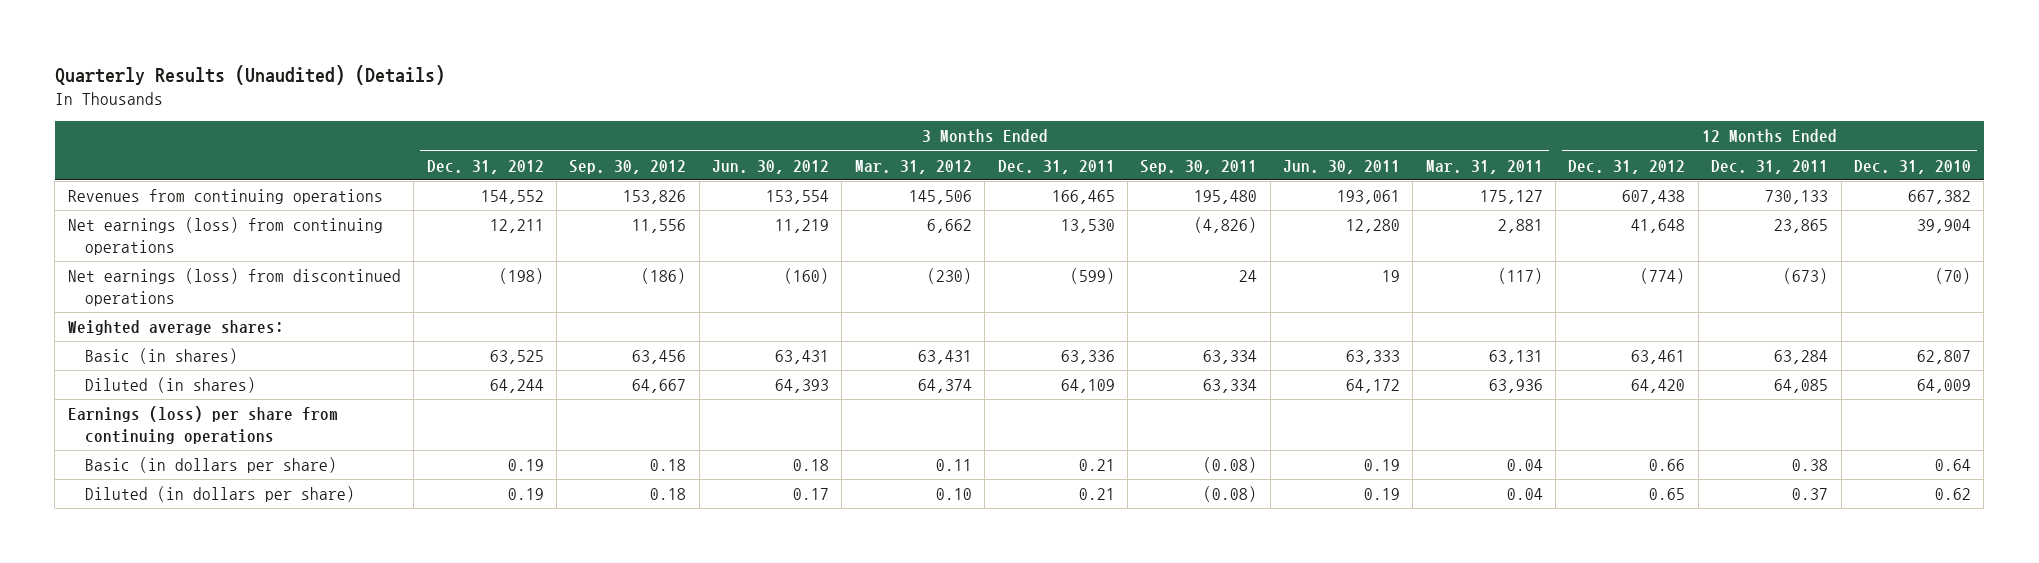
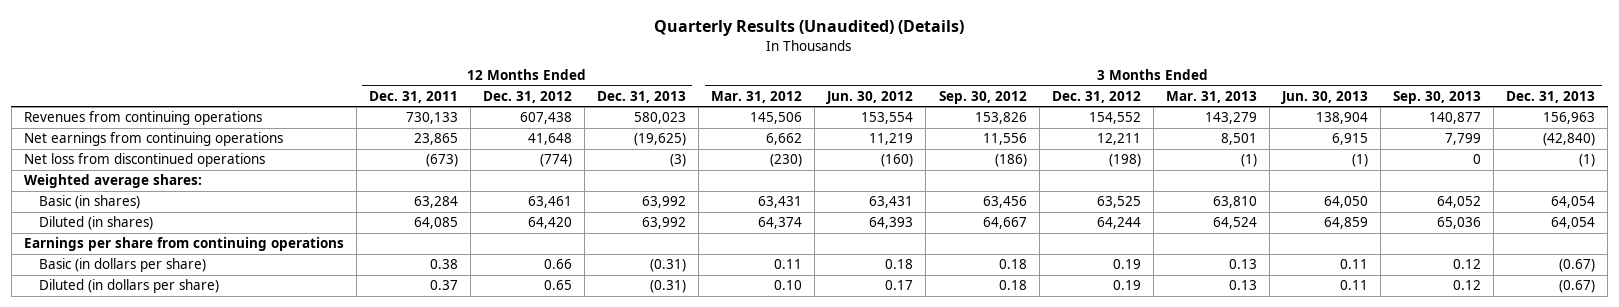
- | 3 Months Ended Dec. 31, 2012 | 3 Months Ended Sep. 30, 2012 | 3 Months Ended Jun. 30, 2012 | 3 Months Ended Mar. 31, 2012 | 3 Months Ended Dec. 31, 2011 | 3 Months Ended Sep. 30, 2011 | 3 Months Ended Jun. 30, 2011 | 3 Months Ended Mar. 31, 2011 | 12 Months Ended Dec. 31, 2012 | 12 Months Ended Dec. 31, 2011 | 12 Months Ended Dec. 31, 2010
+ | 12 Months Ended Dec. 31, 2011 | 12 Months Ended Dec. 31, 2012 | 12 Months Ended Dec. 31, 2013 | 3 Months Ended Mar. 31, 2012 | 3 Months Ended Jun. 30, 2012 | 3 Months Ended Sep. 30, 2012 | 3 Months Ended Dec. 31, 2012 | 3 Months Ended Mar. 31, 2013 | 3 Months Ended Jun. 30, 2013 | 3 Months Ended Sep. 30, 2013 | 3 Months Ended Dec. 31, 2013
- Net earnings (loss) from continuing operations | 12,211 | 11,556 | 11,219 | 6,662 | 13,530 | (4,826) | 12,280 | 2,881 | 41,648 | 23,865 | 39,904
- Net earnings (loss) from discontinued operations | (198) | (186) | (160) | (230) | (599) | 24 | 19 | (117) | (774) | (673) | (70)
+ Net earnings from continuing operations | 23,865 | 41,648 | (19,625) | 6,662 | 11,219 | 11,556 | 12,211 | 8,501 | 6,915 | 7,799 | (42,840)
+ Net loss from discontinued operations | (673) | (774) | (3) | (230) | (160) | (186) | (198) | (1) | (1) | 0 | (1)
- Earnings (loss) per share from continuing operations
+ Earnings per share from continuing operations

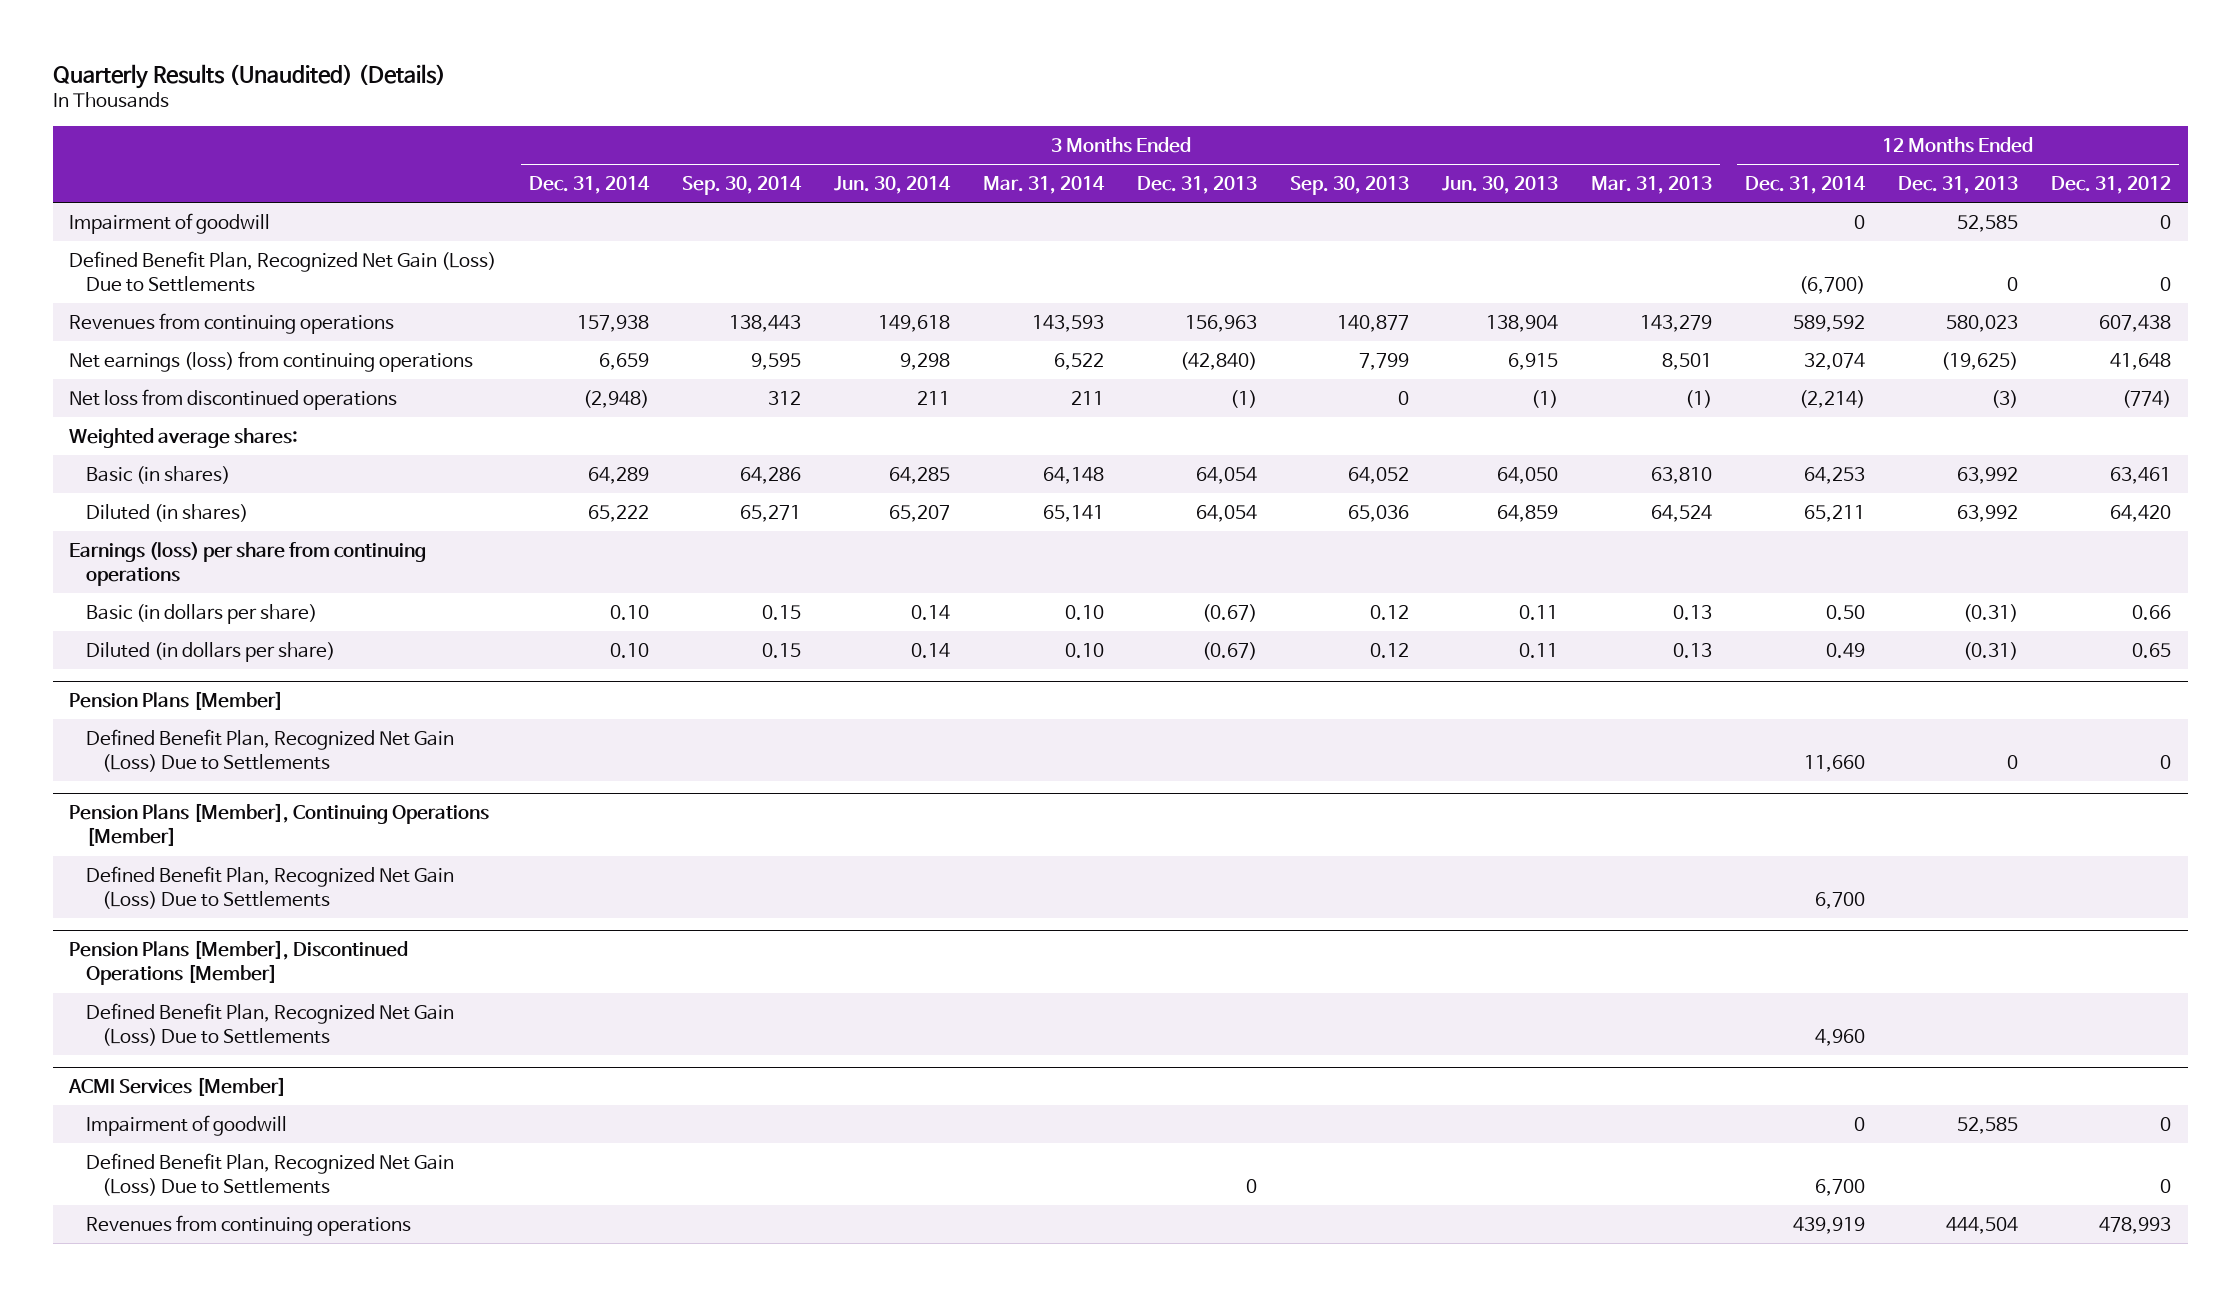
- | 12 Months Ended Dec. 31, 2011 | 12 Months Ended Dec. 31, 2012 | 12 Months Ended Dec. 31, 2013 | 3 Months Ended Mar. 31, 2012 | 3 Months Ended Jun. 30, 2012 | 3 Months Ended Sep. 30, 2012 | 3 Months Ended Dec. 31, 2012 | 3 Months Ended Mar. 31, 2013 | 3 Months Ended Jun. 30, 2013 | 3 Months Ended Sep. 30, 2013 | 3 Months Ended Dec. 31, 2013
+ | 3 Months Ended Dec. 31, 2014 | 3 Months Ended Sep. 30, 2014 | 3 Months Ended Jun. 30, 2014 | 3 Months Ended Mar. 31, 2014 | 3 Months Ended Dec. 31, 2013 | 3 Months Ended Sep. 30, 2013 | 3 Months Ended Jun. 30, 2013 | 3 Months Ended Mar. 31, 2013 | 12 Months Ended Dec. 31, 2014 | 12 Months Ended Dec. 31, 2013 | 12 Months Ended Dec. 31, 2012
+ Impairment of goodwill | | | | | | | | | 0 | 52,585 | 0
+ Defined Benefit Plan, Recognized Net Gain (Loss) Due to Settlements | | | | | | | | | (6,700) | 0 | 0
- Net earnings from continuing operations | 23,865 | 41,648 | (19,625) | 6,662 | 11,219 | 11,556 | 12,211 | 8,501 | 6,915 | 7,799 | (42,840)
+ Net earnings (loss) from continuing operations | 6,659 | 9,595 | 9,298 | 6,522 | (42,840) | 7,799 | 6,915 | 8,501 | 32,074 | (19,625) | 41,648
- Earnings per share from continuing operations
+ Earnings (loss) per share from continuing operations
+ Pension Plans [Member]
+ Defined Benefit Plan, Recognized Net Gain (Loss) Due to Settlements | | | | | | | | | 11,660 | 0 | 0
+ Pension Plans [Member], Continuing Operations [Member]
+ Defined Benefit Plan, Recognized Net Gain (Loss) Due to Settlements | | | | | | | | | 6,700 | |
+ Pension Plans [Member], Discontinued Operations [Member]
+ Defined Benefit Plan, Recognized Net Gain (Loss) Due to Settlements | | | | | | | | | 4,960 | |
+ ACMI Services [Member]
+ Impairment of goodwill | | | | | | | | | 0 | 52,585 | 0
+ Defined Benefit Plan, Recognized Net Gain (Loss) Due to Settlements | | | | | 0 | | | | 6,700 | | 0
+ Revenues from continuing operations | | | | | | | | | 439,919 | 444,504 | 478,993

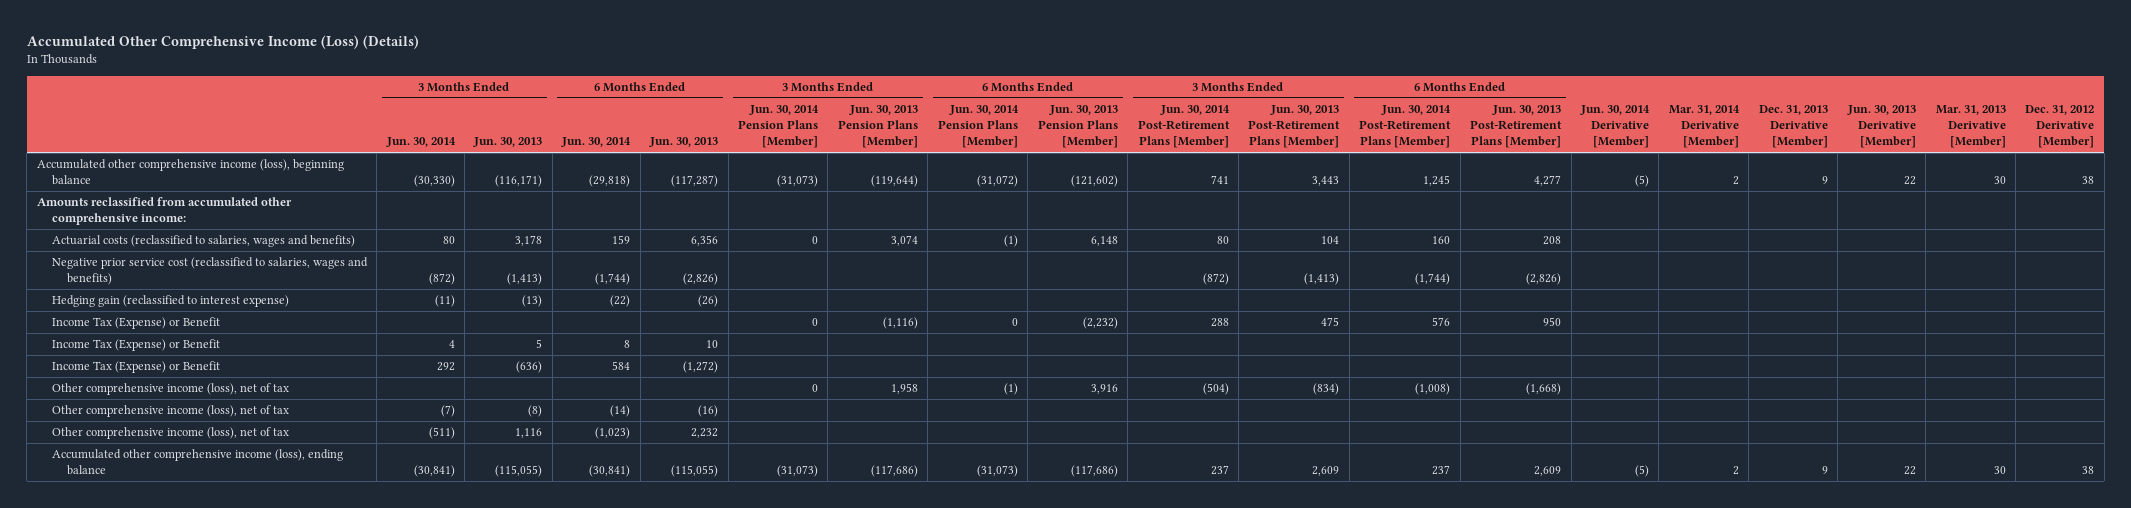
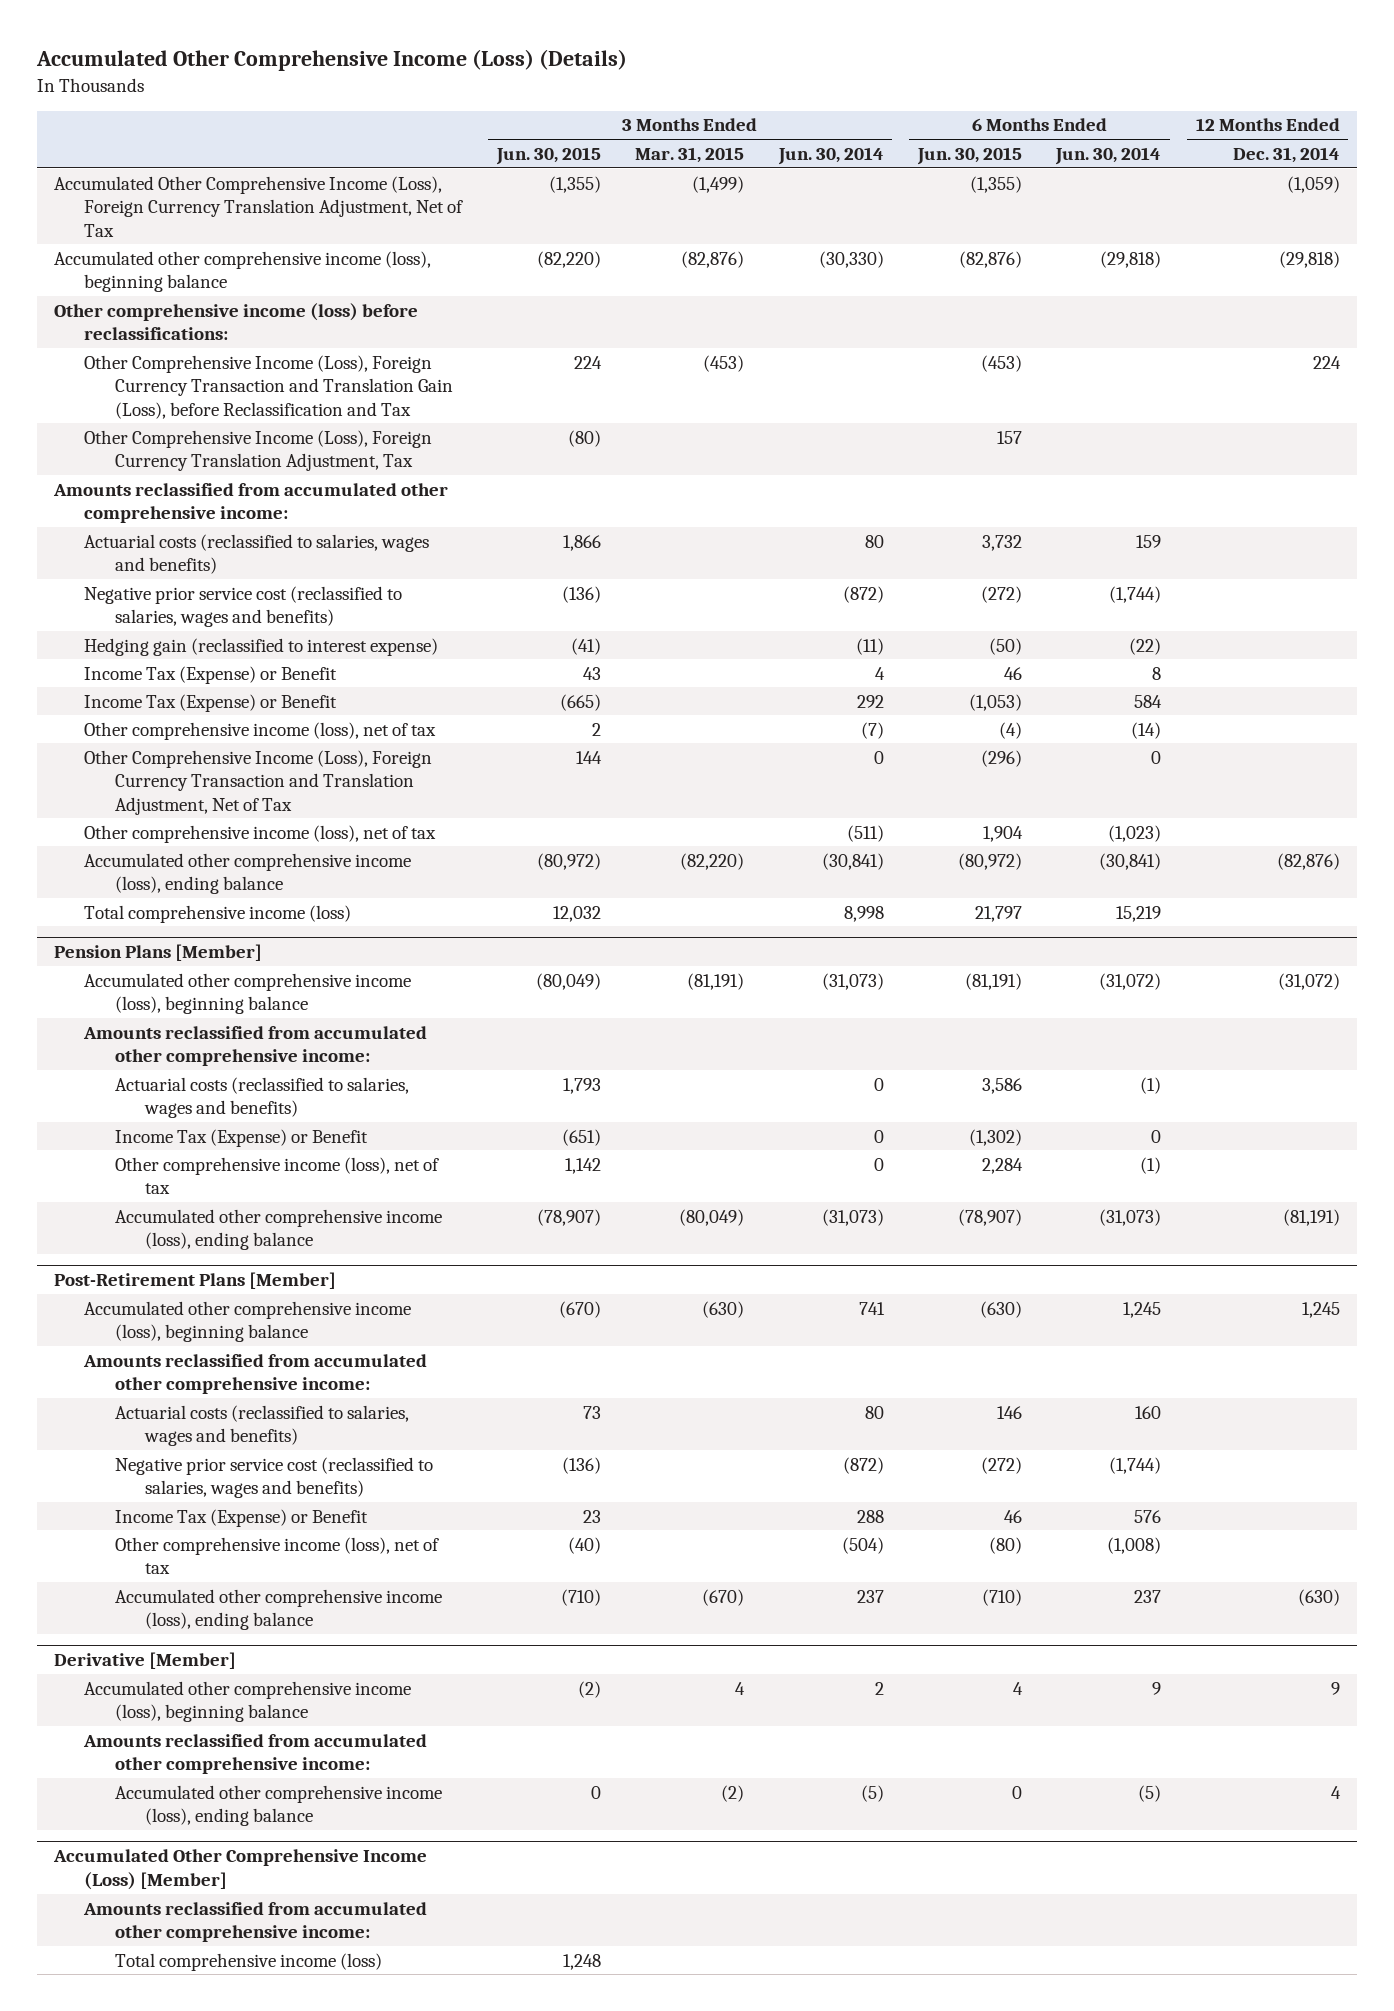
- | 3 Months Ended Jun. 30, 2014 | 3 Months Ended Jun. 30, 2013 | 6 Months Ended Jun. 30, 2014 | 6 Months Ended Jun. 30, 2013 | 3 Months Ended Jun. 30, 2014 Pension Plans [Member] | 3 Months Ended Jun. 30, 2013 Pension Plans [Member] | 6 Months Ended Jun. 30, 2014 Pension Plans [Member] | 6 Months Ended Jun. 30, 2013 Pension Plans [Member] | 3 Months Ended Jun. 30, 2014 Post-Retirement Plans [Member] | 3 Months Ended Jun. 30, 2013 Post-Retirement Plans [Member] | 6 Months Ended Jun. 30, 2014 Post-Retirement Plans [Member] | 6 Months Ended Jun. 30, 2013 Post-Retirement Plans [Member] | Jun. 30, 2014 Derivative [Member] | Mar. 31, 2014 Derivative [Member] | Dec. 31, 2013 Derivative [Member] | Jun. 30, 2013 Derivative [Member] | Mar. 31, 2013 Derivative [Member] | Dec. 31, 2012 Derivative [Member]
+ | 3 Months Ended Jun. 30, 2015 | 3 Months Ended Mar. 31, 2015 | 3 Months Ended Jun. 30, 2014 | 6 Months Ended Jun. 30, 2015 | 6 Months Ended Jun. 30, 2014 | 12 Months Ended Dec. 31, 2014
+ Accumulated Other Comprehensive Income (Loss), Foreign Currency Translation Adjustment, Net of Tax | (1,355) | (1,499) | | (1,355) | | (1,059)
+ Other comprehensive income (loss) before reclassifications:
+ Other Comprehensive Income (Loss), Foreign Currency Transaction and Translation Gain (Loss), before Reclassification and Tax | 224 | (453) | | (453) | | 224
+ Other Comprehensive Income (Loss), Foreign Currency Translation Adjustment, Tax | (80) | | | 157 | |
- Income Tax (Expense) or Benefit | | | | | 0 | (1,116) | 0 | (2,232) | 288 | 475 | 576 | 950 | | | | | |
- Other comprehensive income (loss), net of tax | | | | | 0 | 1,958 | (1) | 3,916 | (504) | (834) | (1,008) | (1,668) | | | | | |
+ Other Comprehensive Income (Loss), Foreign Currency Transaction and Translation Adjustment, Net of Tax | 144 | | 0 | (296) | 0 |
+ Total comprehensive income (loss) | 12,032 | | 8,998 | 21,797 | 15,219 |
+ Pension Plans [Member]
+ Accumulated other comprehensive income (loss), beginning balance | (80,049) | (81,191) | (31,073) | (81,191) | (31,072) | (31,072)
+ Amounts reclassified from accumulated other comprehensive income:
+ Actuarial costs (reclassified to salaries, wages and benefits) | 1,793 | | 0 | 3,586 | (1) |
+ Income Tax (Expense) or Benefit | (651) | | 0 | (1,302) | 0 |
+ Other comprehensive income (loss), net of tax | 1,142 | | 0 | 2,284 | (1) |
+ Accumulated other comprehensive income (loss), ending balance | (78,907) | (80,049) | (31,073) | (78,907) | (31,073) | (81,191)
+ Post-Retirement Plans [Member]
+ Accumulated other comprehensive income (loss), beginning balance | (670) | (630) | 741 | (630) | 1,245 | 1,245
+ Amounts reclassified from accumulated other comprehensive income:
+ Actuarial costs (reclassified to salaries, wages and benefits) | 73 | | 80 | 146 | 160 |
+ Negative prior service cost (reclassified to salaries, wages and benefits) | (136) | | (872) | (272) | (1,744) |
+ Income Tax (Expense) or Benefit | 23 | | 288 | 46 | 576 |
+ Other comprehensive income (loss), net of tax | (40) | | (504) | (80) | (1,008) |
+ Accumulated other comprehensive income (loss), ending balance | (710) | (670) | 237 | (710) | 237 | (630)
+ Derivative [Member]
+ Accumulated other comprehensive income (loss), beginning balance | (2) | 4 | 2 | 4 | 9 | 9
+ Amounts reclassified from accumulated other comprehensive income:
+ Accumulated other comprehensive income (loss), ending balance | 0 | (2) | (5) | 0 | (5) | 4
+ Accumulated Other Comprehensive Income (Loss) [Member]
+ Amounts reclassified from accumulated other comprehensive income:
+ Total comprehensive income (loss) | 1,248 | | | | |

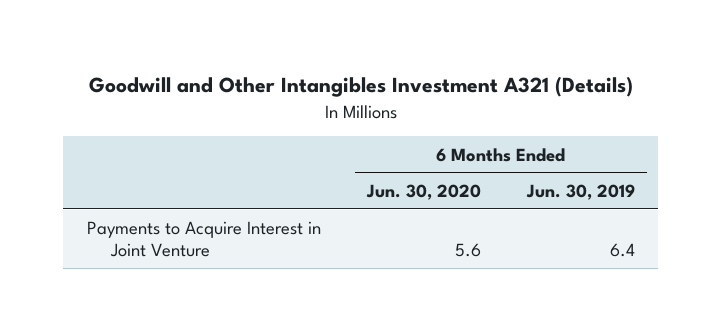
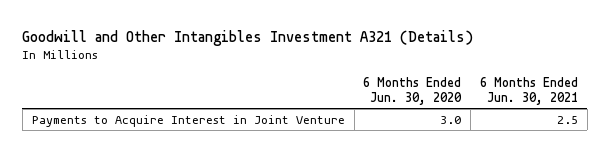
- | 6 Months Ended Jun. 30, 2020 | 6 Months Ended Jun. 30, 2019
+ | 6 Months Ended Jun. 30, 2020 | 6 Months Ended Jun. 30, 2021
- Payments to Acquire Interest in Joint Venture | 5.6 | 6.4
+ Payments to Acquire Interest in Joint Venture | 3.0 | 2.5

